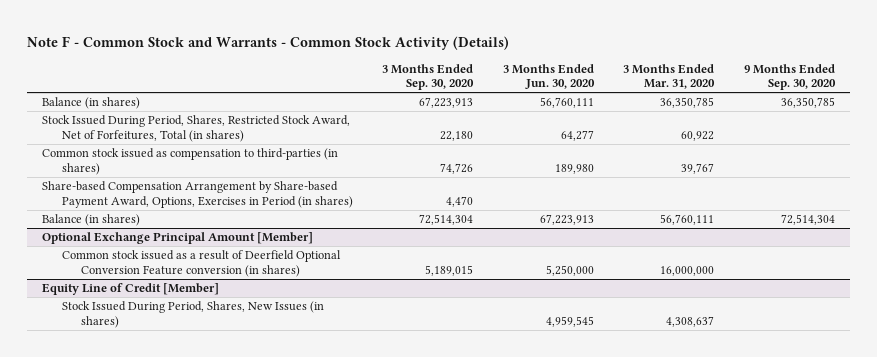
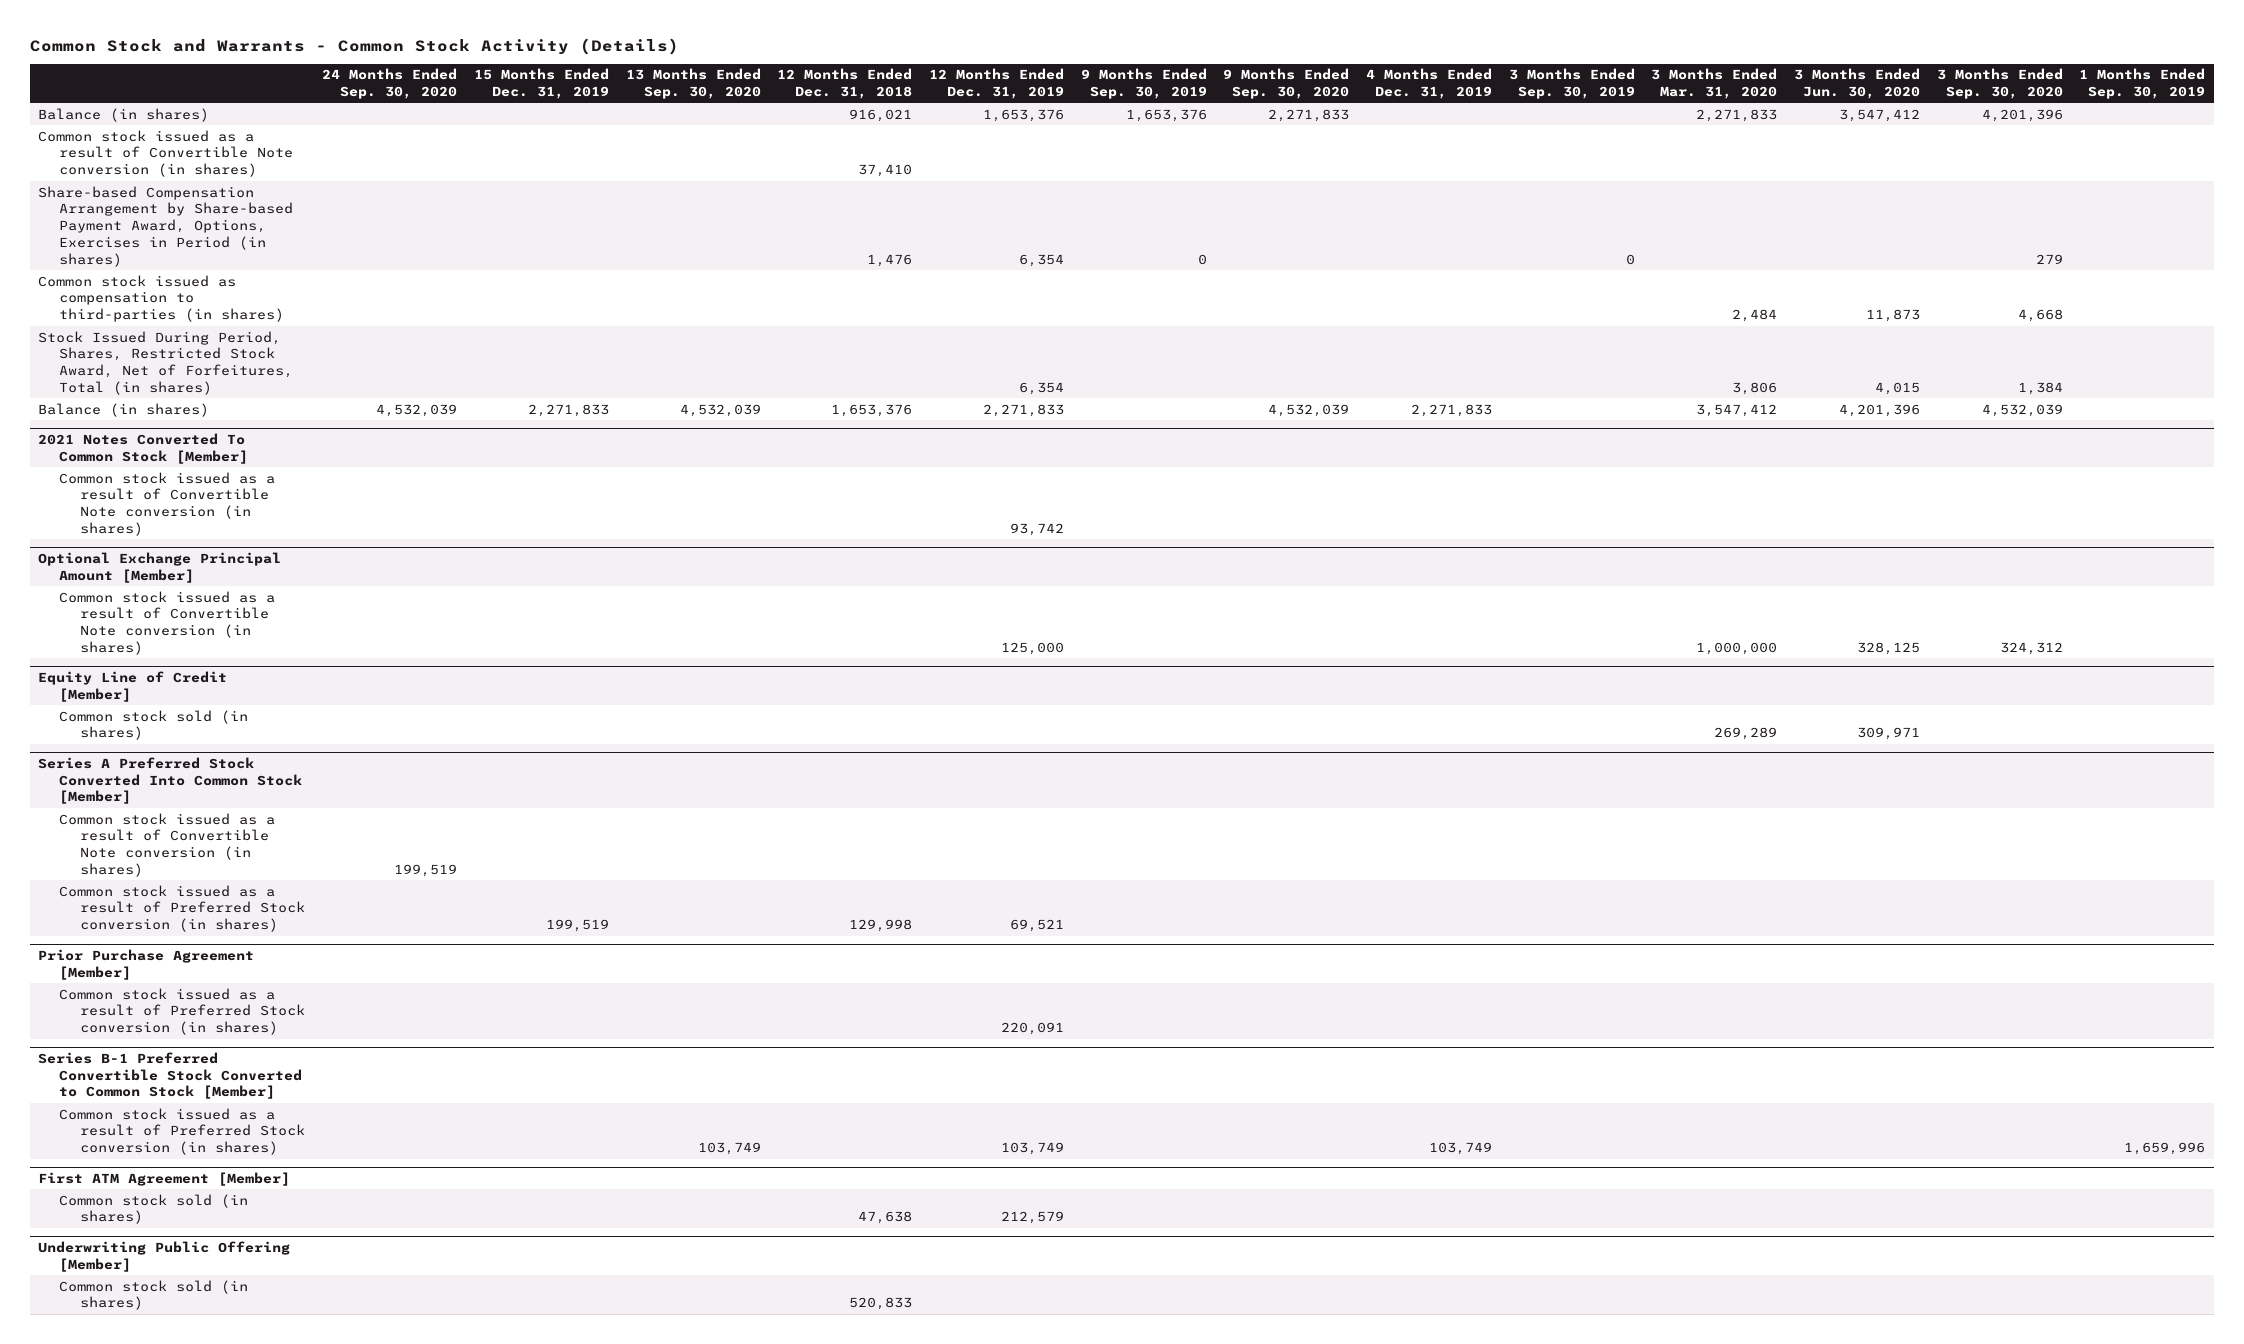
- Note F - Common Stock and Warrants - Common Stock Activity (Details)
+ Common Stock and Warrants - Common Stock Activity (Details)
- | 3 Months Ended Sep. 30, 2020 | 3 Months Ended Jun. 30, 2020 | 3 Months Ended Mar. 31, 2020 | 9 Months Ended Sep. 30, 2020
+ | 24 Months Ended Sep. 30, 2020 | 15 Months Ended Dec. 31, 2019 | 13 Months Ended Sep. 30, 2020 | 12 Months Ended Dec. 31, 2018 | 12 Months Ended Dec. 31, 2019 | 9 Months Ended Sep. 30, 2019 | 9 Months Ended Sep. 30, 2020 | 4 Months Ended Dec. 31, 2019 | 3 Months Ended Sep. 30, 2019 | 3 Months Ended Mar. 31, 2020 | 3 Months Ended Jun. 30, 2020 | 3 Months Ended Sep. 30, 2020 | 1 Months Ended Sep. 30, 2019
- Balance (in shares) | 67,223,913 | 56,760,111 | 36,350,785 | 36,350,785
- Stock Issued During Period, Shares, Restricted Stock Award, Net of Forfeitures, Total (in shares) | 22,180 | 64,277 | 60,922 |
- Common stock issued as compensation to third-parties (in shares) | 74,726 | 189,980 | 39,767 |
- Share-based Compensation Arrangement by Share-based Payment Award, Options, Exercises in Period (in shares) | 4,470 | | |
- Balance (in shares) | 72,514,304 | 67,223,913 | 56,760,111 | 72,514,304
+ Balance (in shares) | | | | 916,021 | 1,653,376 | 1,653,376 | 2,271,833 | | | 2,271,833 | 3,547,412 | 4,201,396 |
+ Common stock issued as a result of Convertible Note conversion (in shares) | | | | 37,410 | | | | | | | | |
+ Share-based Compensation Arrangement by Share-based Payment Award, Options, Exercises in Period (in shares) | | | | 1,476 | 6,354 | 0 | | | 0 | | | 279 |
+ Common stock issued as compensation to third-parties (in shares) | | | | | | | | | | 2,484 | 11,873 | 4,668 |
+ Stock Issued During Period, Shares, Restricted Stock Award, Net of Forfeitures, Total (in shares) | | | | | 6,354 | | | | | 3,806 | 4,015 | 1,384 |
+ Balance (in shares) | 4,532,039 | 2,271,833 | 4,532,039 | 1,653,376 | 2,271,833 | | 4,532,039 | 2,271,833 | | 3,547,412 | 4,201,396 | 4,532,039 |
+ 2021 Notes Converted To Common Stock [Member]
+ Common stock issued as a result of Convertible Note conversion (in shares) | | | | | 93,742 | | | | | | | |
@ Optional Exchange Principal Amount [Member]
- Common stock issued as a result of Deerfield Optional Conversion Feature conversion (in shares) | 5,189,015 | 5,250,000 | 16,000,000 |
+ Common stock issued as a result of Convertible Note conversion (in shares) | | | | | 125,000 | | | | | 1,000,000 | 328,125 | 324,312 |
@ Equity Line of Credit [Member]
- Stock Issued During Period, Shares, New Issues (in shares) | | 4,959,545 | 4,308,637 |
+ Common stock sold (in shares) | | | | | | | | | | 269,289 | 309,971 | |
+ Series A Preferred Stock Converted Into Common Stock [Member]
+ Common stock issued as a result of Convertible Note conversion (in shares) | 199,519 | | | | | | | | | | | |
+ Common stock issued as a result of Preferred Stock conversion (in shares) | | 199,519 | | 129,998 | 69,521 | | | | | | | |
+ Prior Purchase Agreement [Member]
+ Common stock issued as a result of Preferred Stock conversion (in shares) | | | | | 220,091 | | | | | | | |
+ Series B-1 Preferred Convertible Stock Converted to Common Stock [Member]
+ Common stock issued as a result of Preferred Stock conversion (in shares) | | | 103,749 | | 103,749 | | | 103,749 | | | | | 1,659,996
+ First ATM Agreement [Member]
+ Common stock sold (in shares) | | | | 47,638 | 212,579 | | | | | | | |
+ Underwriting Public Offering [Member]
+ Common stock sold (in shares) | | | | 520,833 | | | | | | | | |

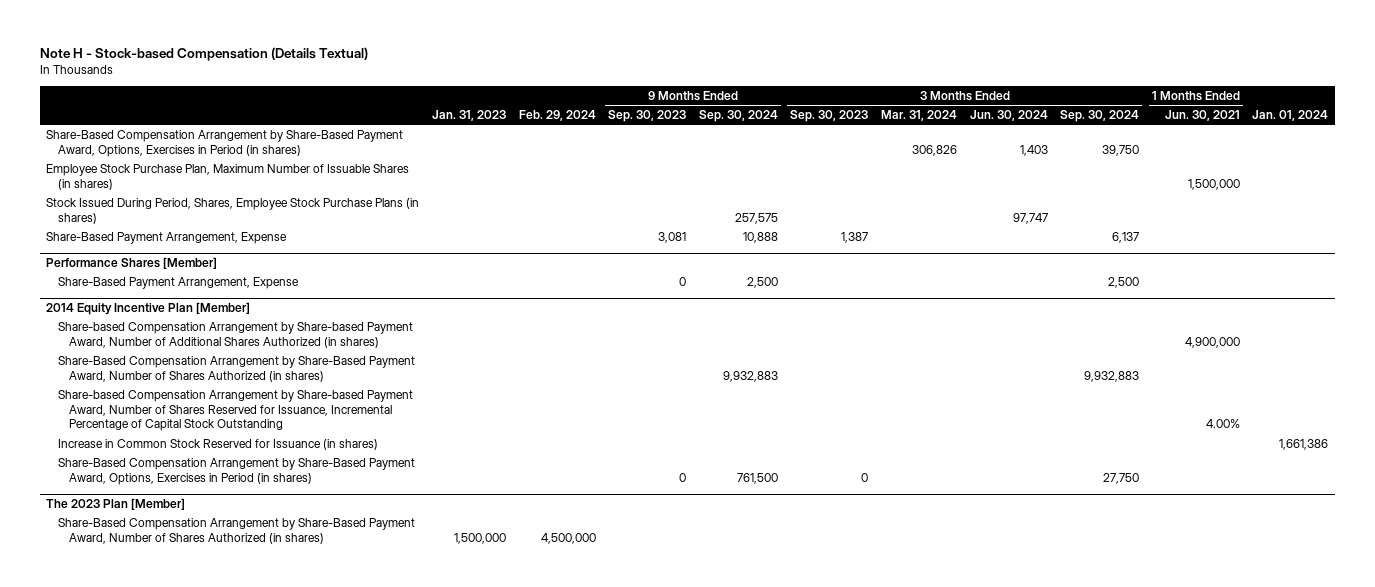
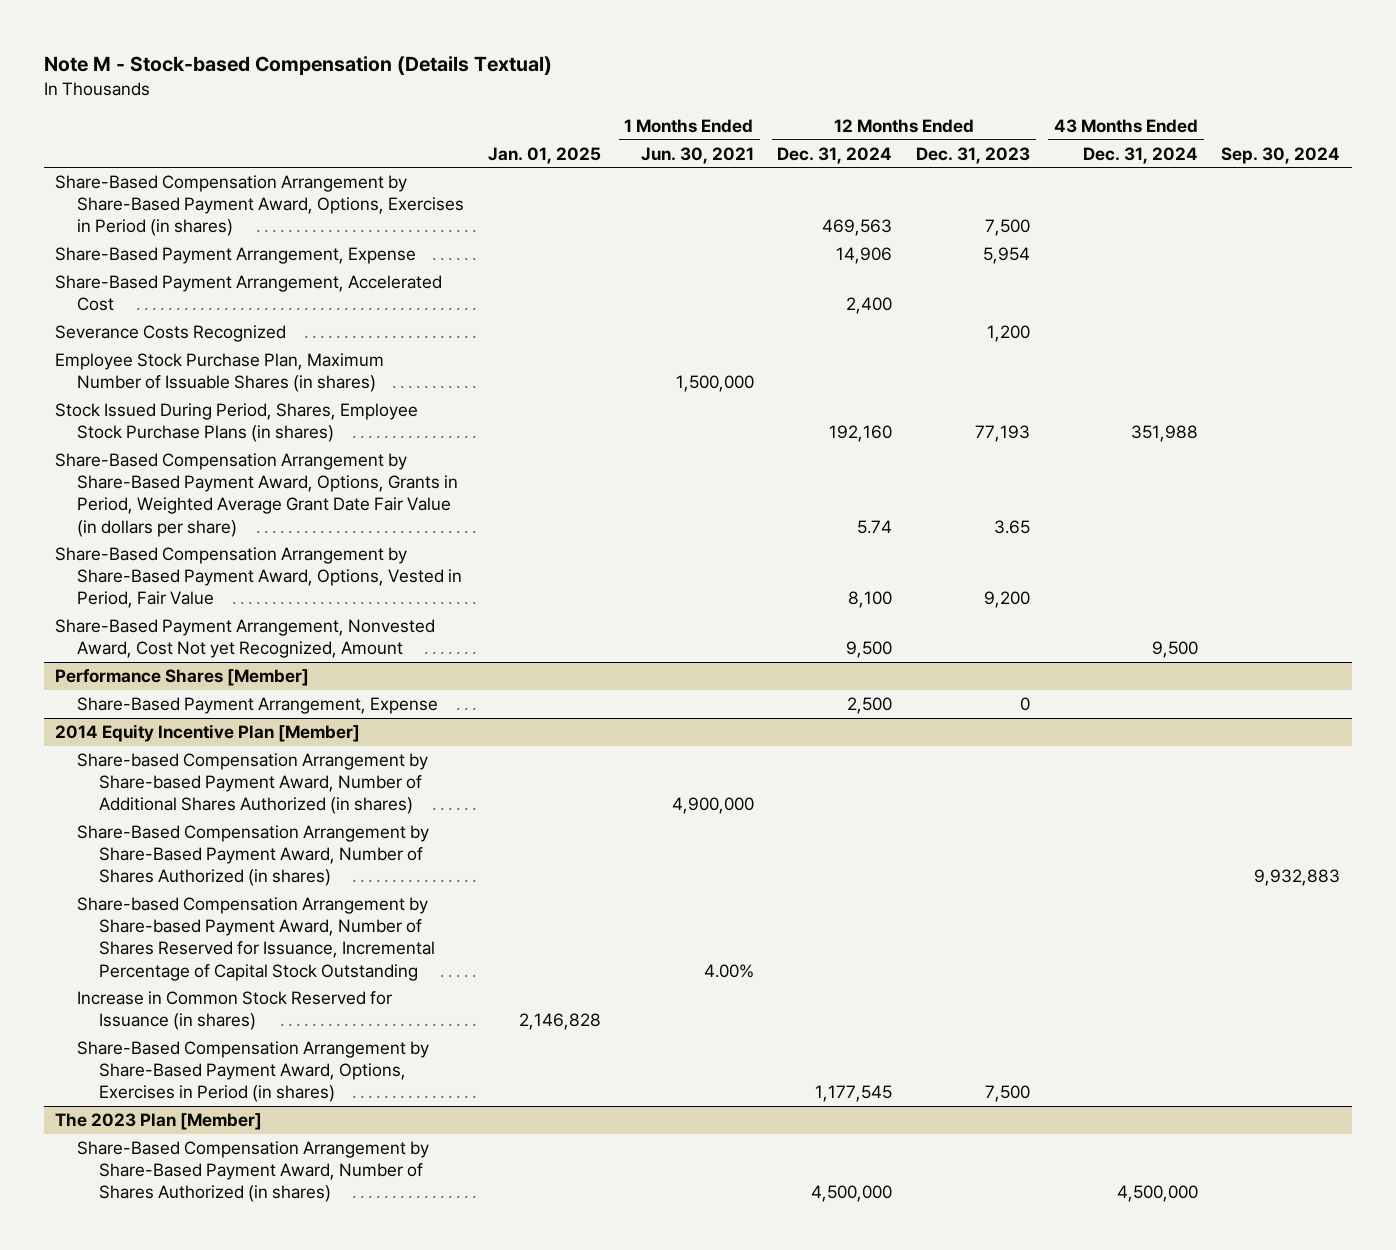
- Note H - Stock-based Compensation (Details Textual)
+ Note M - Stock-based Compensation (Details Textual)
- | Jan. 31, 2023 | Feb. 29, 2024 | 9 Months Ended Sep. 30, 2023 | 9 Months Ended Sep. 30, 2024 | 3 Months Ended Sep. 30, 2023 | 3 Months Ended Mar. 31, 2024 | 3 Months Ended Jun. 30, 2024 | 3 Months Ended Sep. 30, 2024 | 1 Months Ended Jun. 30, 2021 | Jan. 01, 2024
+ | Jan. 01, 2025 | 1 Months Ended Jun. 30, 2021 | 12 Months Ended Dec. 31, 2024 | 12 Months Ended Dec. 31, 2023 | 43 Months Ended Dec. 31, 2024 | Sep. 30, 2024
moved up: Share-Based Payment Arrangement, Expense | | | 14,906 | 5,954 | |
+ Share-Based Payment Arrangement, Accelerated Cost | | | 2,400 | | |
+ Severance Costs Recognized | | | | 1,200 | |
+ Share-Based Compensation Arrangement by Share-Based Payment Award, Options, Grants in Period, Weighted Average Grant Date Fair Value (in dollars per share) | | | 5.74 | 3.65 | |
+ Share-Based Compensation Arrangement by Share-Based Payment Award, Options, Vested in Period, Fair Value | | | 8,100 | 9,200 | |
+ Share-Based Payment Arrangement, Nonvested Award, Cost Not yet Recognized, Amount | | | 9,500 | | 9,500 |

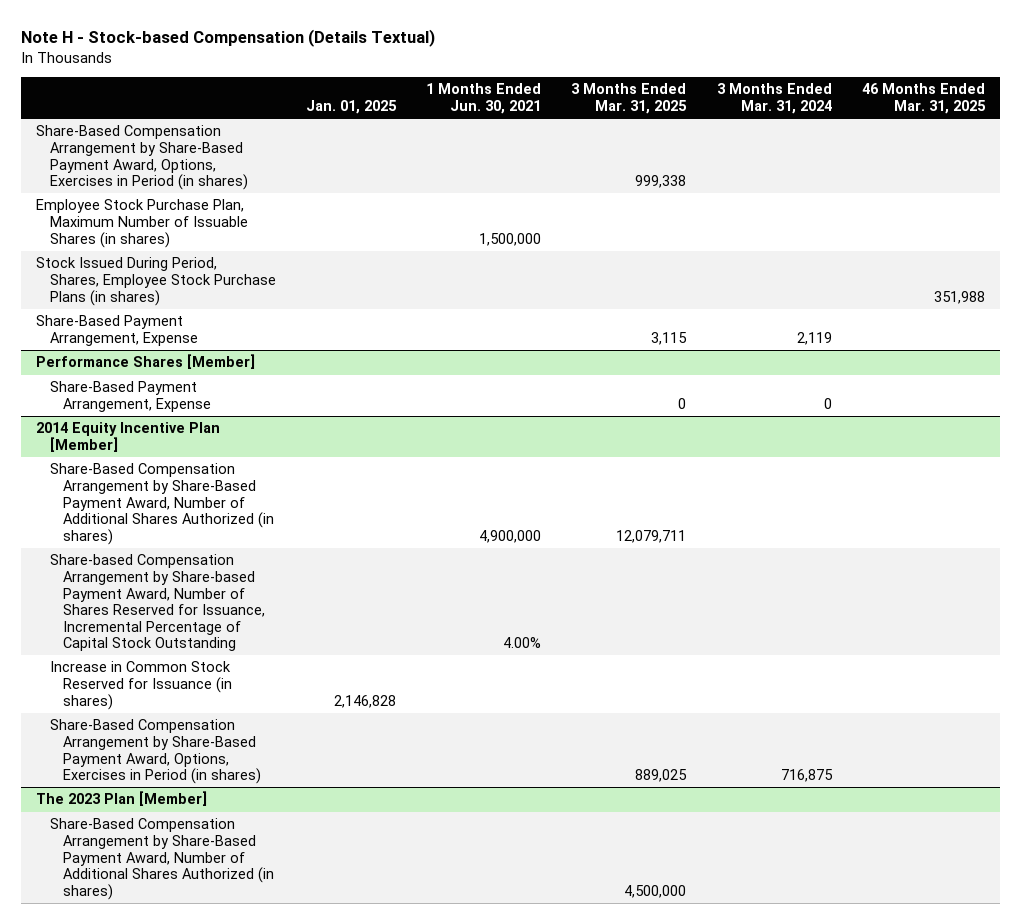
- Note M - Stock-based Compensation (Details Textual)
+ Note H - Stock-based Compensation (Details Textual)
- | Jan. 01, 2025 | 1 Months Ended Jun. 30, 2021 | 12 Months Ended Dec. 31, 2024 | 12 Months Ended Dec. 31, 2023 | 43 Months Ended Dec. 31, 2024 | Sep. 30, 2024
+ | Jan. 01, 2025 | 1 Months Ended Jun. 30, 2021 | 3 Months Ended Mar. 31, 2025 | 3 Months Ended Mar. 31, 2024 | 46 Months Ended Mar. 31, 2025
- Share-Based Payment Arrangement, Accelerated Cost | | | 2,400 | | |
- Severance Costs Recognized | | | | 1,200 | |
- Share-Based Compensation Arrangement by Share-Based Payment Award, Options, Grants in Period, Weighted Average Grant Date Fair Value (in dollars per share) | | | 5.74 | 3.65 | |
- Share-Based Compensation Arrangement by Share-Based Payment Award, Options, Vested in Period, Fair Value | | | 8,100 | 9,200 | |
- Share-Based Payment Arrangement, Nonvested Award, Cost Not yet Recognized, Amount | | | 9,500 | | 9,500 |
moved down: Share-Based Payment Arrangement, Expense | | | 3,115 | 2,119 |
@ 2014 Equity Incentive Plan [Member]
- Share-based Compensation Arrangement by Share-based Payment Award, Number of Additional Shares Authorized (in shares) | | 4,900,000 | | | |
- Share-Based Compensation Arrangement by Share-Based Payment Award, Number of Shares Authorized (in shares) | | | | | | 9,932,883
+ Share-Based Compensation Arrangement by Share-Based Payment Award, Number of Additional Shares Authorized (in shares) | | 4,900,000 | 12,079,711 | |
@ The 2023 Plan [Member]
- Share-Based Compensation Arrangement by Share-Based Payment Award, Number of Shares Authorized (in shares) | | | 4,500,000 | | 4,500,000 |
+ Share-Based Compensation Arrangement by Share-Based Payment Award, Number of Additional Shares Authorized (in shares) | | | 4,500,000 | |

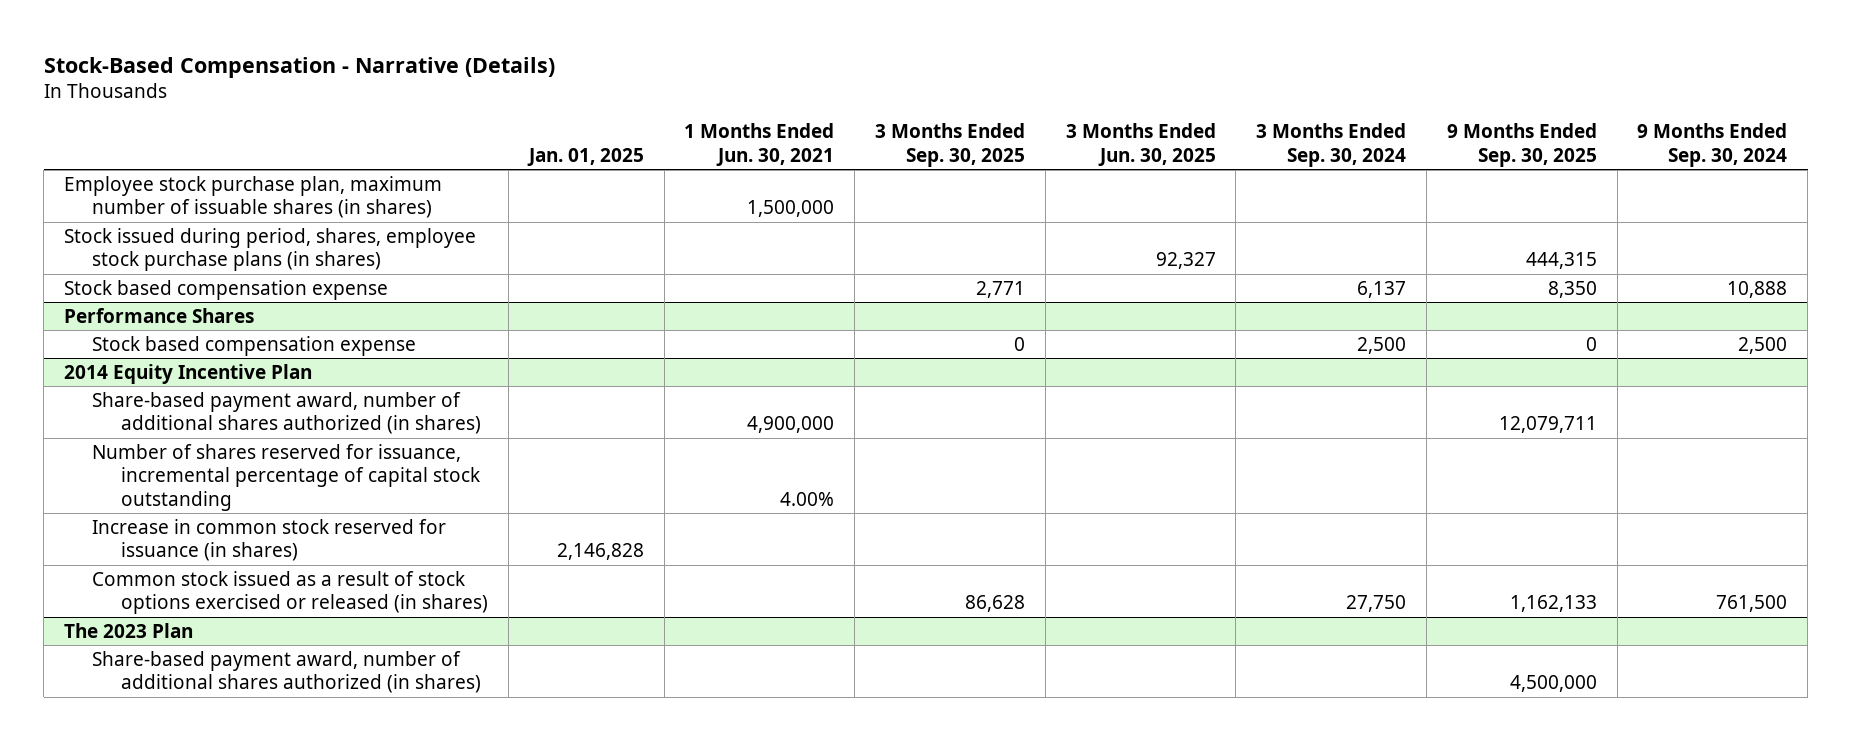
- Note H - Stock-based Compensation (Details Textual)
+ Stock-Based Compensation - Narrative (Details)
- | Jan. 01, 2025 | 1 Months Ended Jun. 30, 2021 | 3 Months Ended Mar. 31, 2025 | 3 Months Ended Mar. 31, 2024 | 46 Months Ended Mar. 31, 2025
+ | Jan. 01, 2025 | 1 Months Ended Jun. 30, 2021 | 3 Months Ended Sep. 30, 2025 | 3 Months Ended Jun. 30, 2025 | 3 Months Ended Sep. 30, 2024 | 9 Months Ended Sep. 30, 2025 | 9 Months Ended Sep. 30, 2024
- Share-Based Compensation Arrangement by Share-Based Payment Award, Options, Exercises in Period (in shares) | | | 999,338 | |
- Employee Stock Purchase Plan, Maximum Number of Issuable Shares (in shares) | | 1,500,000 | | |
- Stock Issued During Period, Shares, Employee Stock Purchase Plans (in shares) | | | | | 351,988
- Share-Based Payment Arrangement, Expense | | | 3,115 | 2,119 |
- Performance Shares [Member]
- Share-Based Payment Arrangement, Expense | | | 0 | 0 |
- 2014 Equity Incentive Plan [Member]
- Share-Based Compensation Arrangement by Share-Based Payment Award, Number of Additional Shares Authorized (in shares) | | 4,900,000 | 12,079,711 | |
- Share-based Compensation Arrangement by Share-based Payment Award, Number of Shares Reserved for Issuance, Incremental Percentage of Capital Stock Outstanding | | 4.00% | | |
- Increase in Common Stock Reserved for Issuance (in shares) | 2,146,828 | | | |
- Share-Based Compensation Arrangement by Share-Based Payment Award, Options, Exercises in Period (in shares) | | | 889,025 | 716,875 |
- The 2023 Plan [Member]
- Share-Based Compensation Arrangement by Share-Based Payment Award, Number of Additional Shares Authorized (in shares) | | | 4,500,000 | |
+ Employee stock purchase plan, maximum number of issuable shares (in shares) | | 1,500,000 | | | | |
+ Stock issued during period, shares, employee stock purchase plans (in shares) | | | | 92,327 | | 444,315 |
+ Stock based compensation expense | | | 2,771 | | 6,137 | 8,350 | 10,888
+ Performance Shares
+ Stock based compensation expense | | | 0 | | 2,500 | 0 | 2,500
+ 2014 Equity Incentive Plan
+ Share-based payment award, number of additional shares authorized (in shares) | | 4,900,000 | | | | 12,079,711 |
+ Number of shares reserved for issuance, incremental percentage of capital stock outstanding | | 4.00% | | | | |
+ Increase in common stock reserved for issuance (in shares) | 2,146,828 | | | | | |
+ Common stock issued as a result of stock options exercised or released (in shares) | | | 86,628 | | 27,750 | 1,162,133 | 761,500
+ The 2023 Plan
+ Share-based payment award, number of additional shares authorized (in shares) | | | | | | 4,500,000 |

